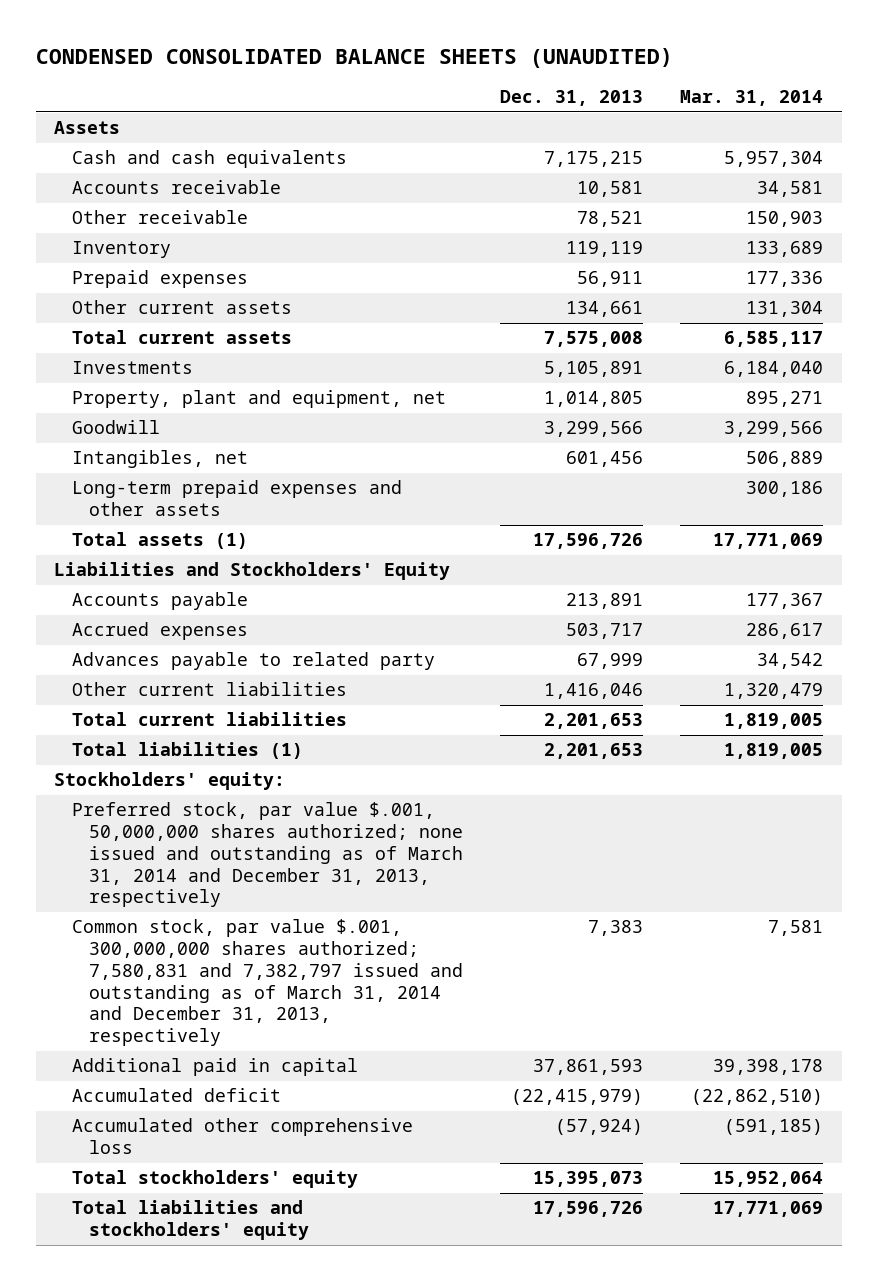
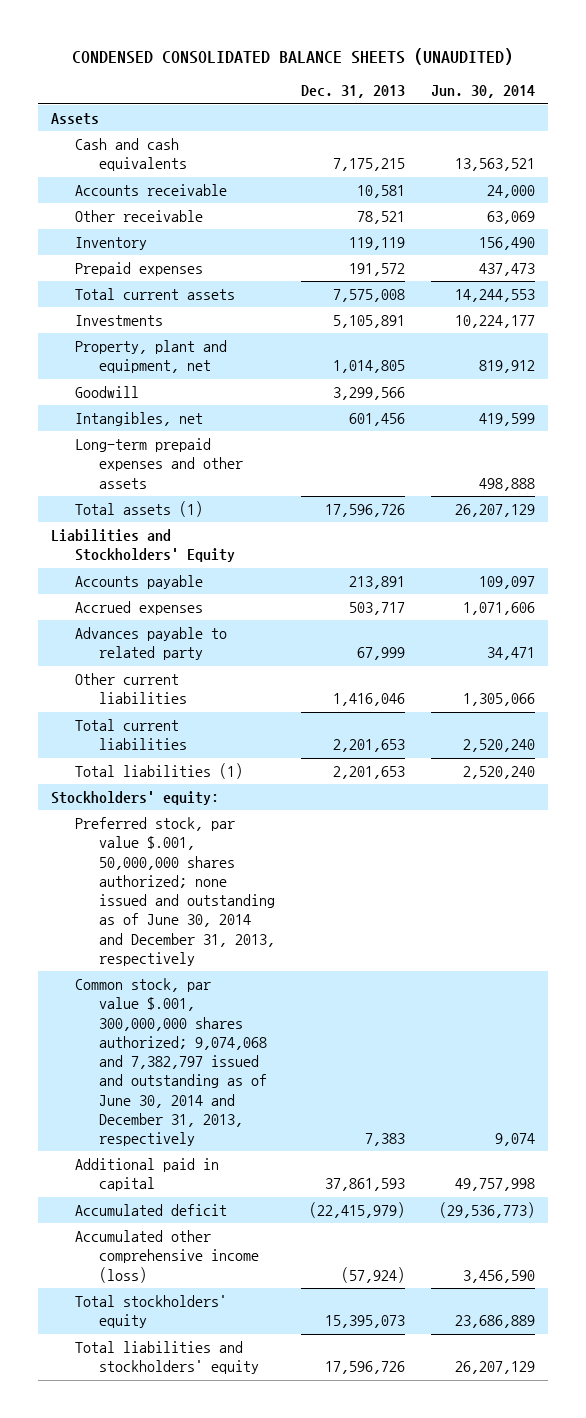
- | Dec. 31, 2013 | Mar. 31, 2014
+ | Dec. 31, 2013 | Jun. 30, 2014
- Prepaid expenses | 56,911 | 177,336
- Other current assets | 134,661 | 131,304
+ Prepaid expenses | 191,572 | 437,473
- Preferred stock, par value $.001, 50,000,000 shares authorized; none issued and outstanding as of March 31, 2014 and December 31, 2013, respectively
- Common stock, par value $.001, 300,000,000 shares authorized; 7,580,831 and 7,382,797 issued and outstanding as of March 31, 2014 and December 31, 2013, respectively | 7,383 | 7,581
+ Preferred stock, par value $.001, 50,000,000 shares authorized; none issued and outstanding as of June 30, 2014 and December 31, 2013, respectively
+ Common stock, par value $.001, 300,000,000 shares authorized; 9,074,068 and 7,382,797 issued and outstanding as of June 30, 2014 and December 31, 2013, respectively | 7,383 | 9,074
- Accumulated other comprehensive loss | (57,924) | (591,185)
+ Accumulated other comprehensive income (loss) | (57,924) | 3,456,590

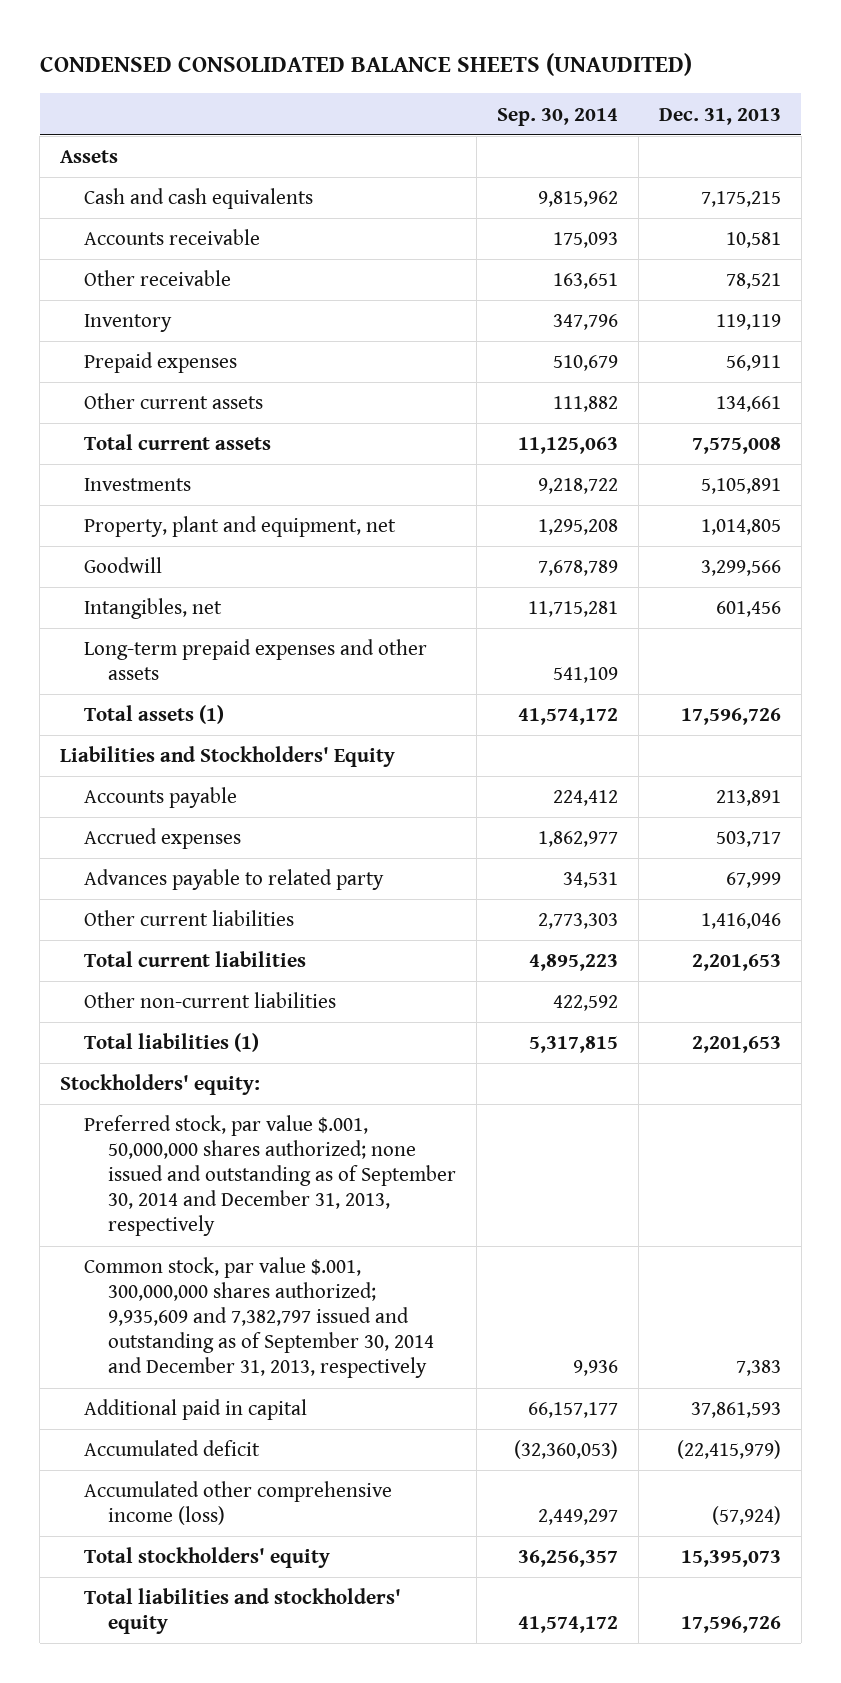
- | Dec. 31, 2013 | Jun. 30, 2014
+ | Sep. 30, 2014 | Dec. 31, 2013
- Prepaid expenses | 191,572 | 437,473
+ Prepaid expenses | 510,679 | 56,911
+ Other current assets | 111,882 | 134,661
+ Other non-current liabilities | 422,592 |
- Preferred stock, par value $.001, 50,000,000 shares authorized; none issued and outstanding as of June 30, 2014 and December 31, 2013, respectively
- Common stock, par value $.001, 300,000,000 shares authorized; 9,074,068 and 7,382,797 issued and outstanding as of June 30, 2014 and December 31, 2013, respectively | 7,383 | 9,074
+ Preferred stock, par value $.001, 50,000,000 shares authorized; none issued and outstanding as of September 30, 2014 and December 31, 2013, respectively
+ Common stock, par value $.001, 300,000,000 shares authorized; 9,935,609 and 7,382,797 issued and outstanding as of September 30, 2014 and December 31, 2013, respectively | 9,936 | 7,383

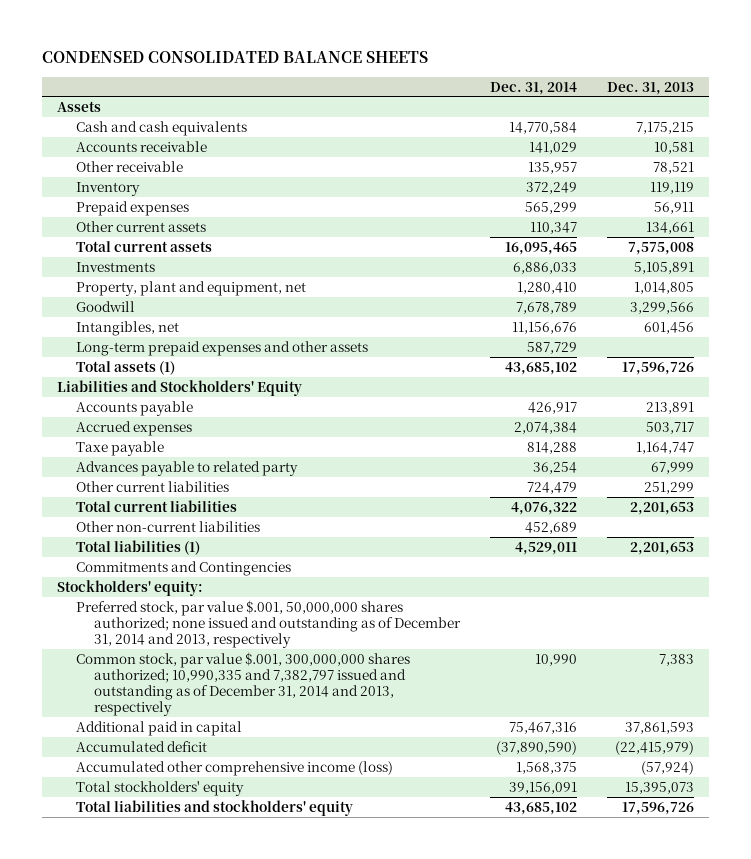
- CONDENSED CONSOLIDATED BALANCE SHEETS (UNAUDITED)
+ CONDENSED CONSOLIDATED BALANCE SHEETS
- | Sep. 30, 2014 | Dec. 31, 2013
+ | Dec. 31, 2014 | Dec. 31, 2013
+ Taxe payable | 814,288 | 1,164,747
- Other current liabilities | 2,773,303 | 1,416,046
+ Other current liabilities | 724,479 | 251,299
+ Commitments and Contingencies
- Preferred stock, par value $.001, 50,000,000 shares authorized; none issued and outstanding as of September 30, 2014 and December 31, 2013, respectively
- Common stock, par value $.001, 300,000,000 shares authorized; 9,935,609 and 7,382,797 issued and outstanding as of September 30, 2014 and December 31, 2013, respectively | 9,936 | 7,383
+ Preferred stock, par value $.001, 50,000,000 shares authorized; none issued and outstanding as of December 31, 2014 and 2013, respectively
+ Common stock, par value $.001, 300,000,000 shares authorized; 10,990,335 and 7,382,797 issued and outstanding as of December 31, 2014 and 2013, respectively | 10,990 | 7,383

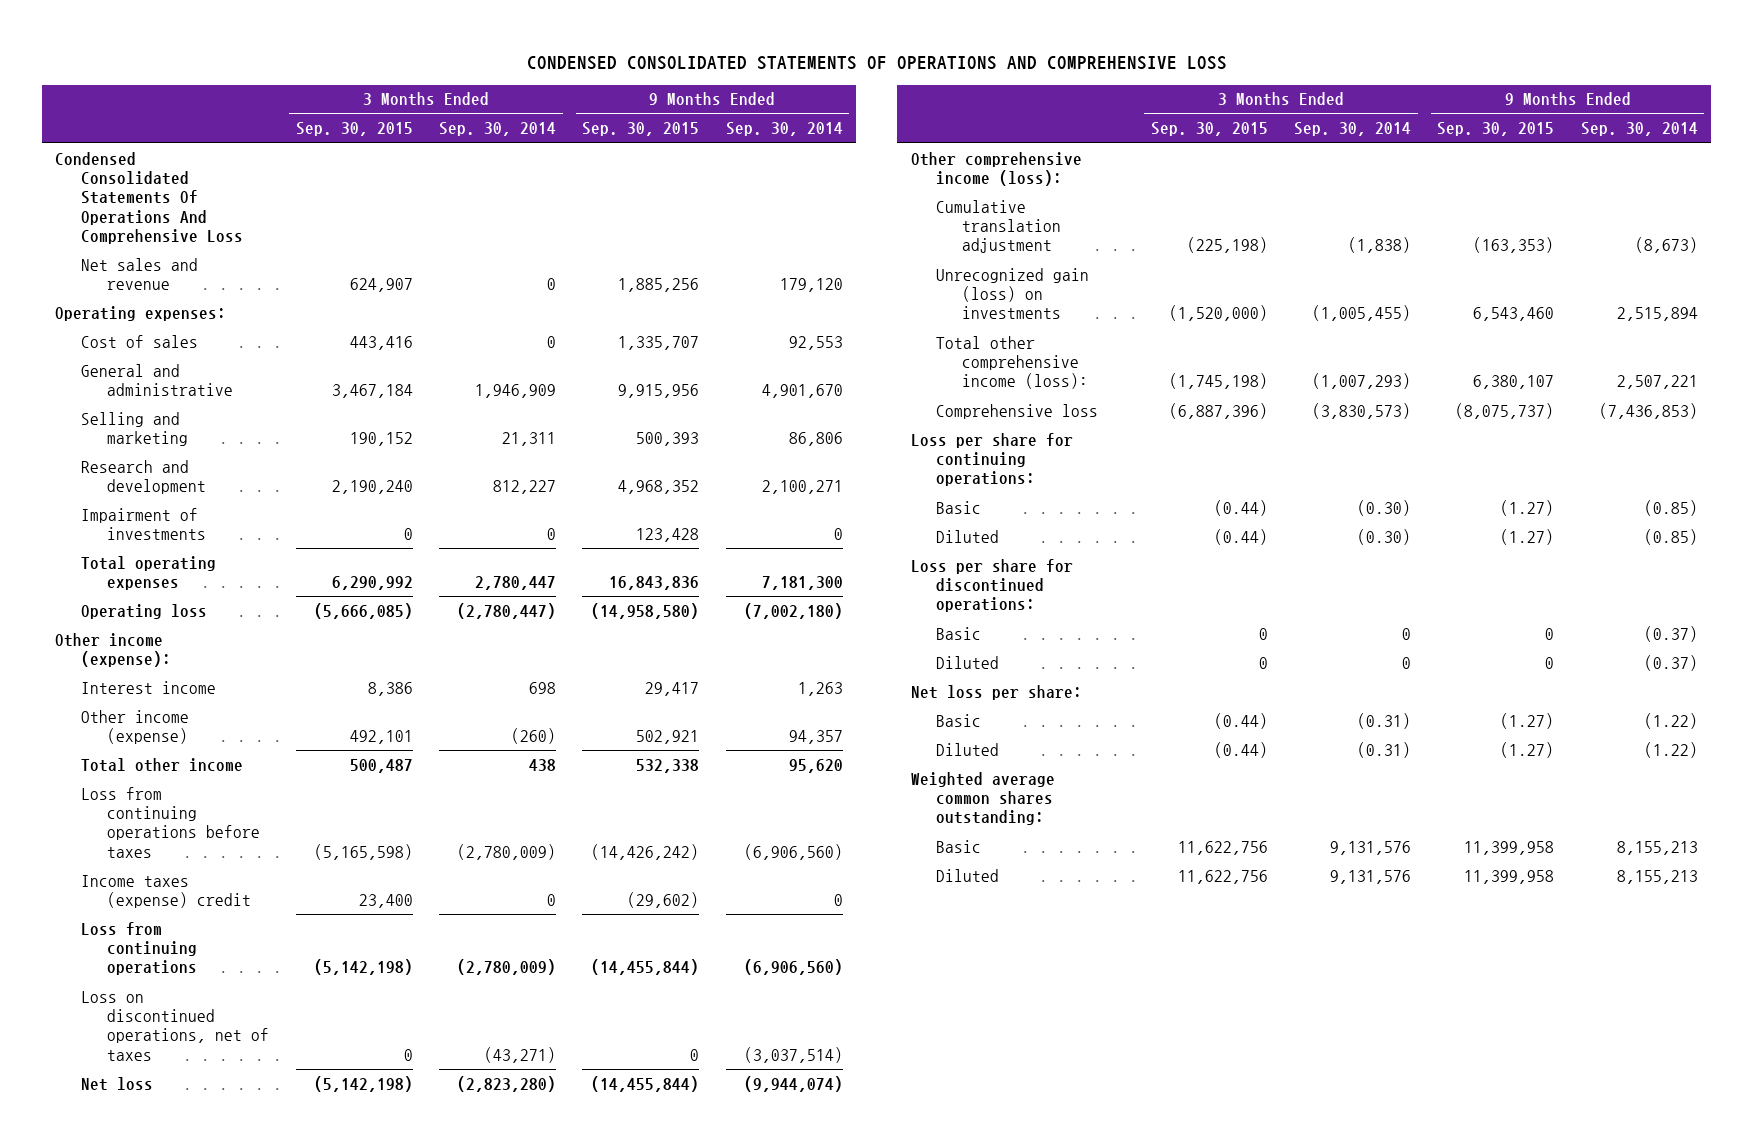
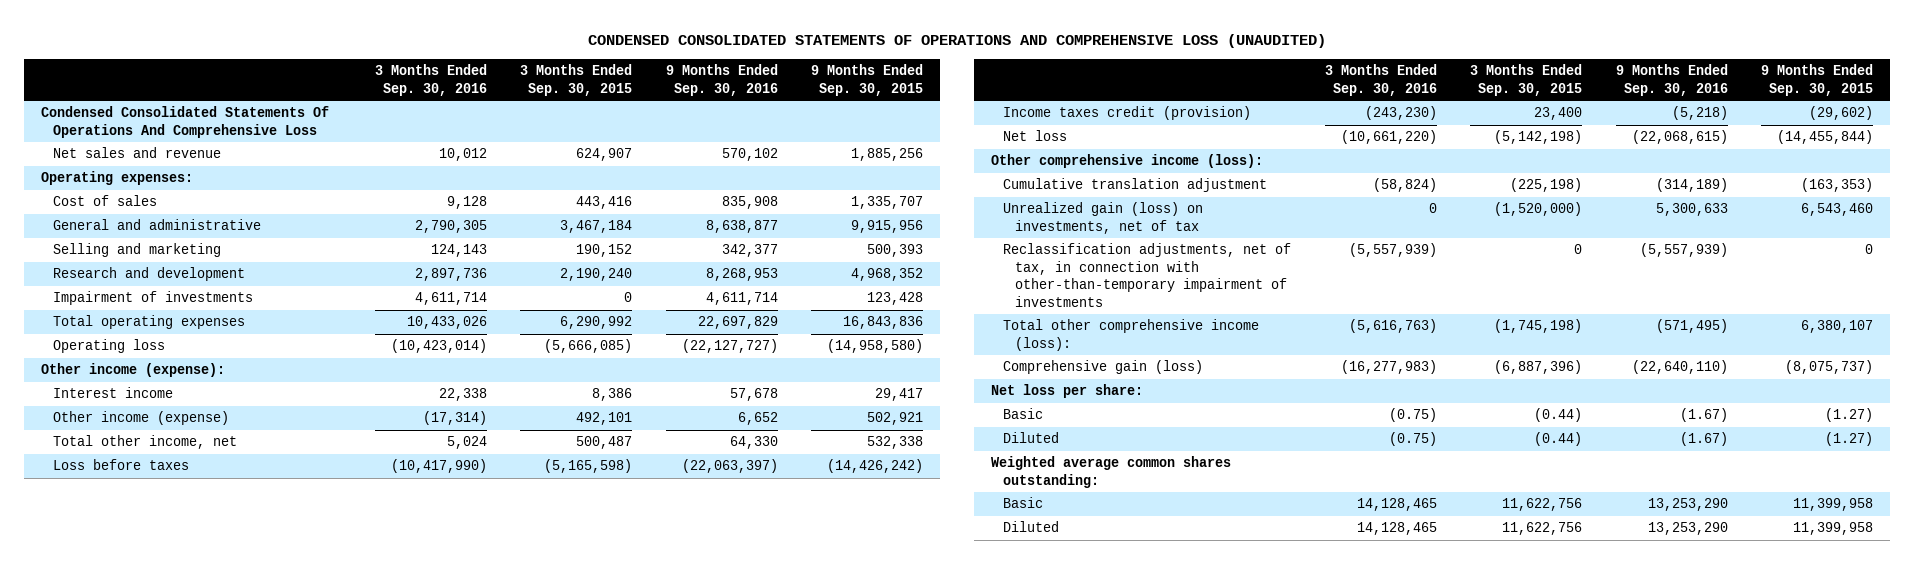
- CONDENSED CONSOLIDATED STATEMENTS OF OPERATIONS AND COMPREHENSIVE LOSS
+ CONDENSED CONSOLIDATED STATEMENTS OF OPERATIONS AND COMPREHENSIVE LOSS (UNAUDITED)
- | 3 Months Ended Sep. 30, 2015 | 3 Months Ended Sep. 30, 2014 | 9 Months Ended Sep. 30, 2015 | 9 Months Ended Sep. 30, 2014
+ | 3 Months Ended Sep. 30, 2016 | 3 Months Ended Sep. 30, 2015 | 9 Months Ended Sep. 30, 2016 | 9 Months Ended Sep. 30, 2015
- Total other income | 500,487 | 438 | 532,338 | 95,620
- Loss from continuing operations before taxes | (5,165,598) | (2,780,009) | (14,426,242) | (6,906,560)
- Income taxes (expense) credit | 23,400 | 0 | (29,602) | 0
- Loss from continuing operations | (5,142,198) | (2,780,009) | (14,455,844) | (6,906,560)
- Loss on discontinued operations, net of taxes | 0 | (43,271) | 0 | (3,037,514)
+ Total other income, net | 5,024 | 500,487 | 64,330 | 532,338
+ Loss before taxes | (10,417,990) | (5,165,598) | (22,063,397) | (14,426,242)
+ Income taxes credit (provision) | (243,230) | 23,400 | (5,218) | (29,602)
- Unrecognized gain (loss) on investments | (1,520,000) | (1,005,455) | 6,543,460 | 2,515,894
+ Unrealized gain (loss) on investments, net of tax | 0 | (1,520,000) | 5,300,633 | 6,543,460
+ Reclassification adjustments, net of tax, in connection with other-than-temporary impairment of investments | (5,557,939) | 0 | (5,557,939) | 0
- Comprehensive loss | (6,887,396) | (3,830,573) | (8,075,737) | (7,436,853)
- Loss per share for continuing operations:
- Basic | (0.44) | (0.30) | (1.27) | (0.85)
- Diluted | (0.44) | (0.30) | (1.27) | (0.85)
- Loss per share for discontinued operations:
- Basic | 0 | 0 | 0 | (0.37)
- Diluted | 0 | 0 | 0 | (0.37)
+ Comprehensive gain (loss) | (16,277,983) | (6,887,396) | (22,640,110) | (8,075,737)

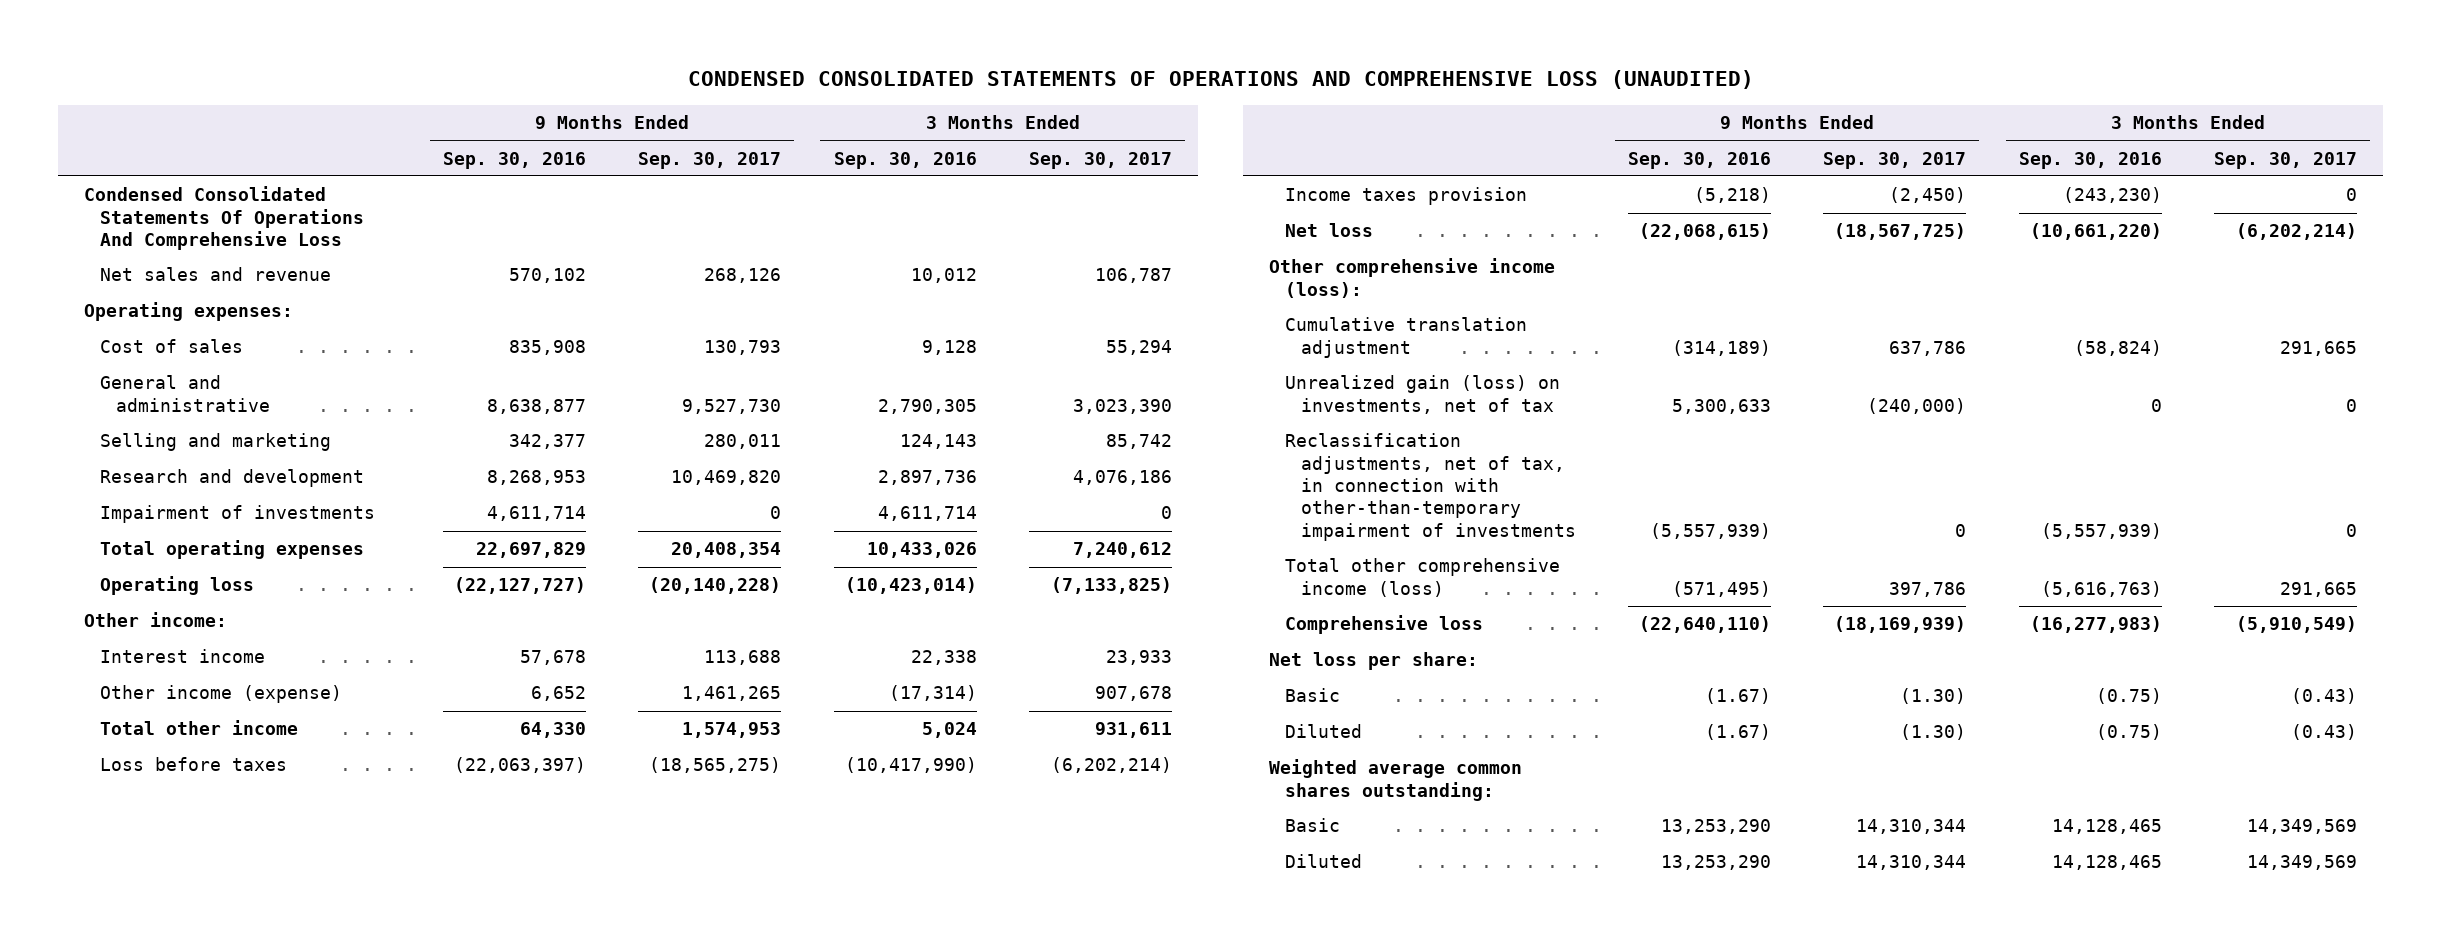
- | 3 Months Ended Sep. 30, 2016 | 3 Months Ended Sep. 30, 2015 | 9 Months Ended Sep. 30, 2016 | 9 Months Ended Sep. 30, 2015
+ | 9 Months Ended Sep. 30, 2016 | 9 Months Ended Sep. 30, 2017 | 3 Months Ended Sep. 30, 2016 | 3 Months Ended Sep. 30, 2017
- Other income (expense):
+ Other income:
- Total other income, net | 5,024 | 500,487 | 64,330 | 532,338
+ Total other income | 64,330 | 1,574,953 | 5,024 | 931,611
- Income taxes credit (provision) | (243,230) | 23,400 | (5,218) | (29,602)
+ Income taxes provision | (5,218) | (2,450) | (243,230) | 0
- Total other comprehensive income (loss): | (5,616,763) | (1,745,198) | (571,495) | 6,380,107
- Comprehensive gain (loss) | (16,277,983) | (6,887,396) | (22,640,110) | (8,075,737)
+ Total other comprehensive income (loss) | (571,495) | 397,786 | (5,616,763) | 291,665
+ Comprehensive loss | (22,640,110) | (18,169,939) | (16,277,983) | (5,910,549)

